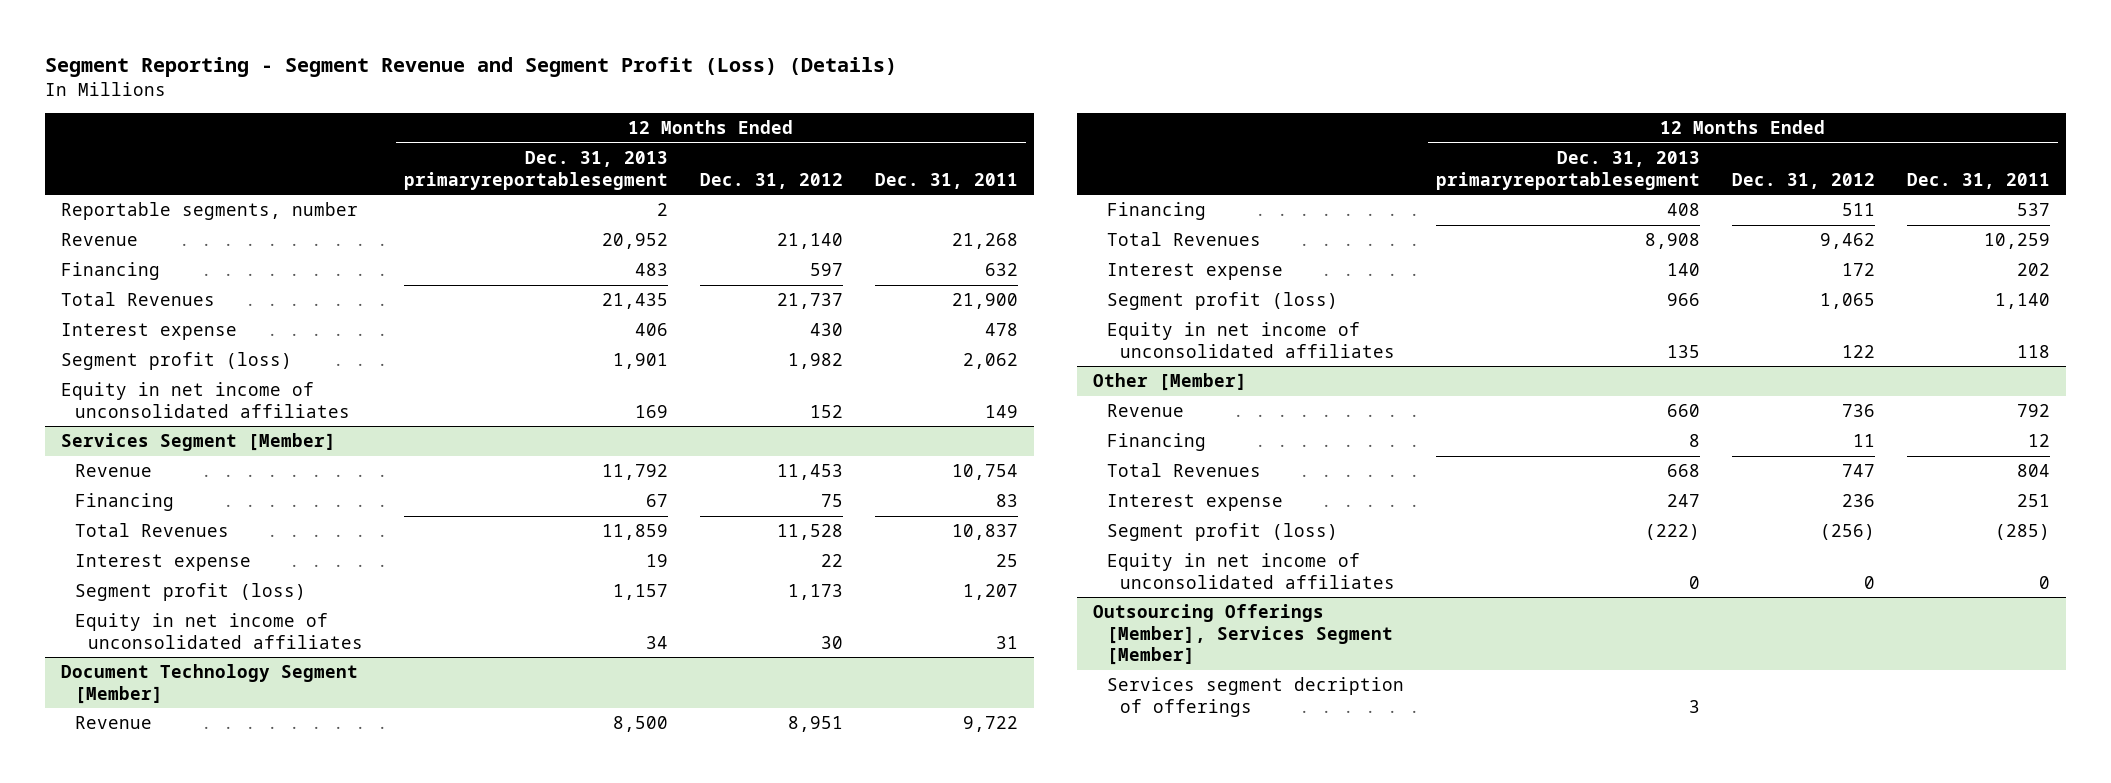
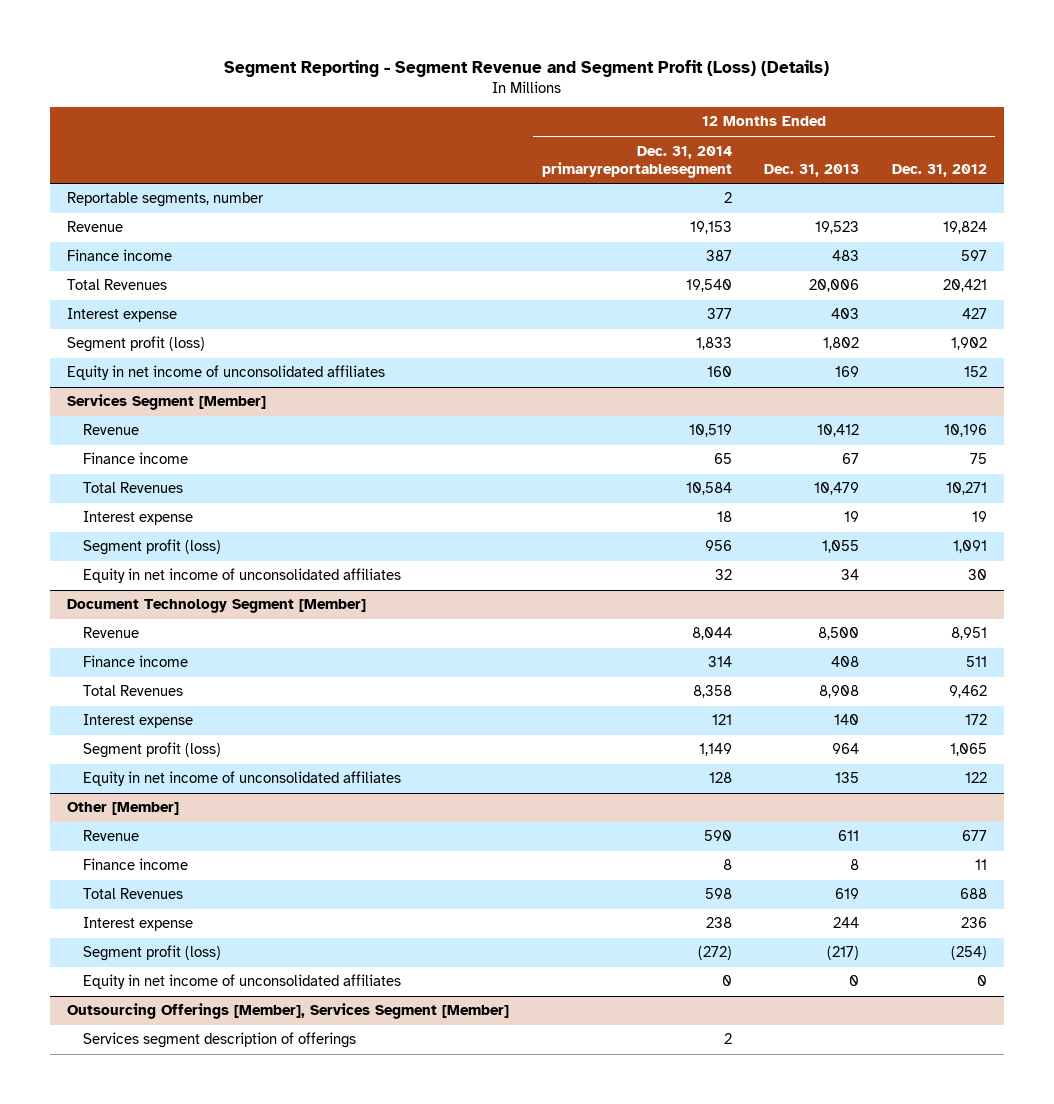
- | 12 Months Ended Dec. 31, 2013 primaryreportablesegment | 12 Months Ended Dec. 31, 2012 | 12 Months Ended Dec. 31, 2011
+ | 12 Months Ended Dec. 31, 2014 primaryreportablesegment | 12 Months Ended Dec. 31, 2013 | 12 Months Ended Dec. 31, 2012
- Revenue | 20,952 | 21,140 | 21,268
- Financing | 483 | 597 | 632
- Total Revenues | 21,435 | 21,737 | 21,900
- Interest expense | 406 | 430 | 478
- Segment profit (loss) | 1,901 | 1,982 | 2,062
+ Revenue | 19,153 | 19,523 | 19,824
+ Finance income | 387 | 483 | 597
+ Total Revenues | 19,540 | 20,006 | 20,421
+ Interest expense | 377 | 403 | 427
+ Segment profit (loss) | 1,833 | 1,802 | 1,902
@ Services Segment [Member]
- Revenue | 11,792 | 11,453 | 10,754
- Financing | 67 | 75 | 83
- Total Revenues | 11,859 | 11,528 | 10,837
- Interest expense | 19 | 22 | 25
- Segment profit (loss) | 1,157 | 1,173 | 1,207
+ Revenue | 10,519 | 10,412 | 10,196
+ Finance income | 65 | 67 | 75
+ Total Revenues | 10,584 | 10,479 | 10,271
+ Interest expense | 18 | 19 | 19
+ Segment profit (loss) | 956 | 1,055 | 1,091
@ Document Technology Segment [Member]
- Financing | 408 | 511 | 537
+ Finance income | 314 | 408 | 511
@ Other [Member]
- Revenue | 660 | 736 | 792
- Financing | 8 | 11 | 12
- Total Revenues | 668 | 747 | 804
+ Revenue | 590 | 611 | 677
+ Finance income | 8 | 8 | 11
+ Total Revenues | 598 | 619 | 688
- Segment profit (loss) | (222) | (256) | (285)
+ Segment profit (loss) | (272) | (217) | (254)
@ Outsourcing Offerings [Member], Services Segment [Member]
- Services segment decription of offerings | 3 | |
+ Services segment description of offerings | 2 | |

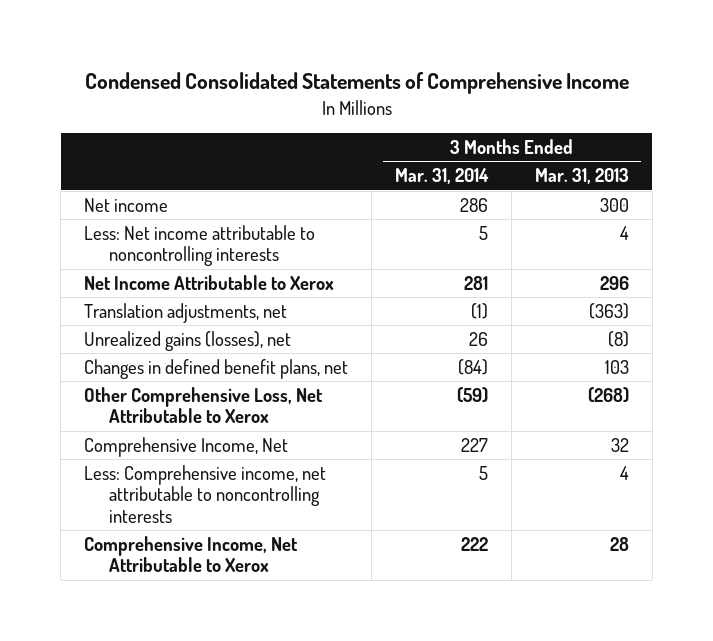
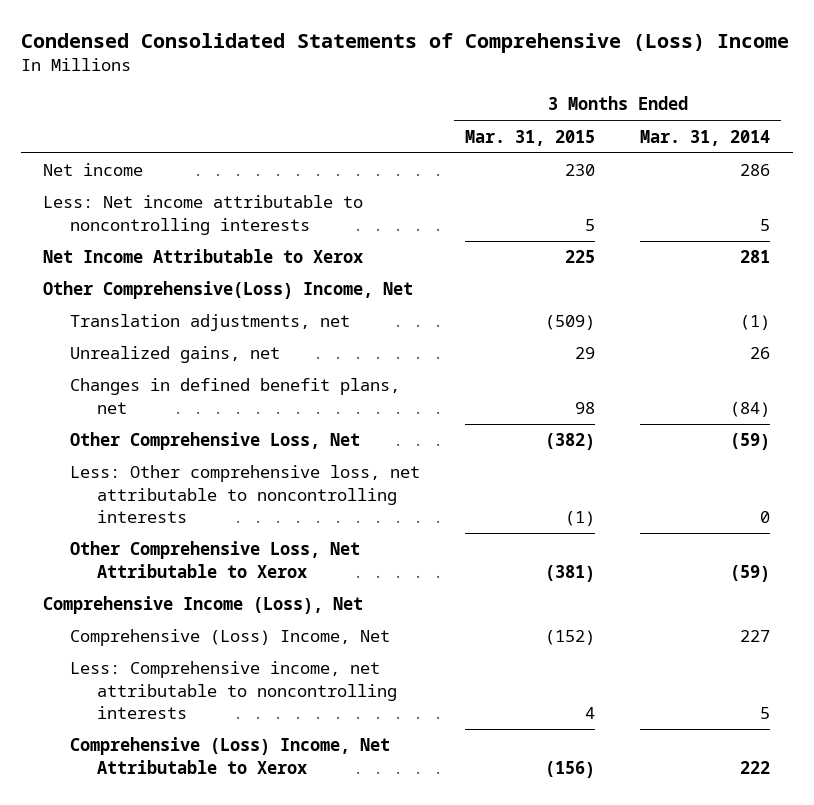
- Condensed Consolidated Statements of Comprehensive Income
+ Condensed Consolidated Statements of Comprehensive (Loss) Income
- | 3 Months Ended Mar. 31, 2014 | 3 Months Ended Mar. 31, 2013
+ | 3 Months Ended Mar. 31, 2015 | 3 Months Ended Mar. 31, 2014
+ Other Comprehensive(Loss) Income, Net
- Unrealized gains (losses), net | 26 | (8)
+ Unrealized gains, net | 29 | 26
+ Other Comprehensive Loss, Net | (382) | (59)
+ Less: Other comprehensive loss, net attributable to noncontrolling interests | (1) | 0
- Comprehensive Income, Net | 227 | 32
+ Comprehensive Income (Loss), Net
+ Comprehensive (Loss) Income, Net | (152) | 227
- Comprehensive Income, Net Attributable to Xerox | 222 | 28
+ Comprehensive (Loss) Income, Net Attributable to Xerox | (156) | 222

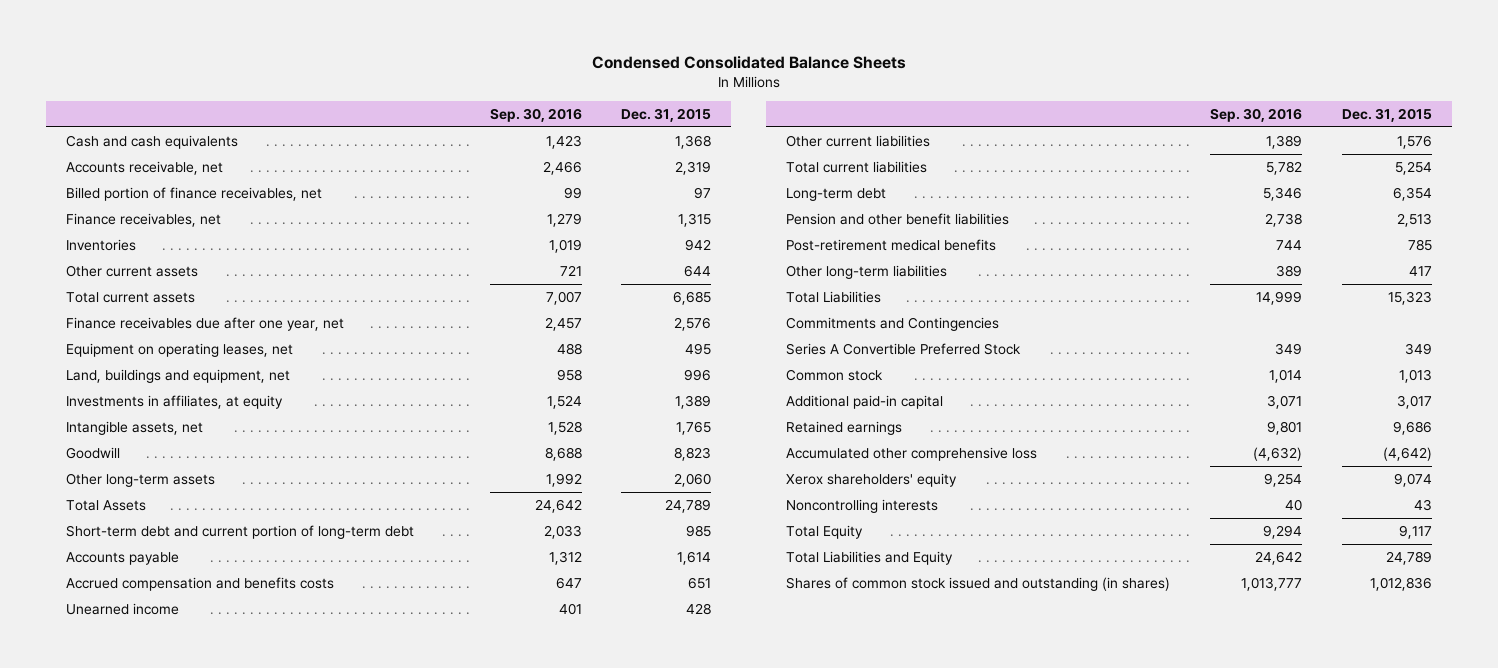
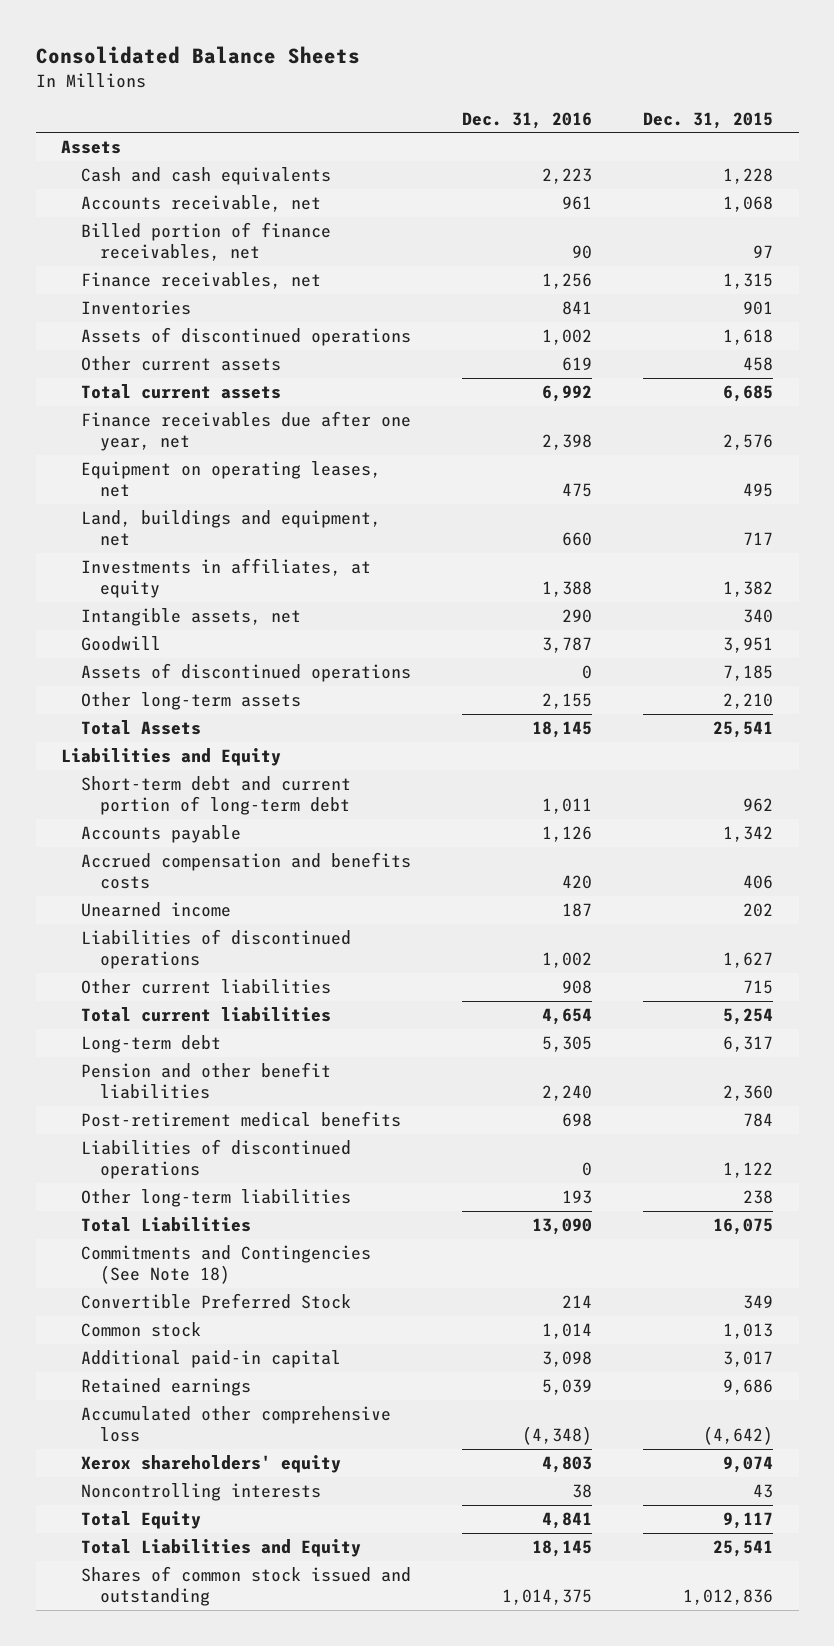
- Condensed Consolidated Balance Sheets
+ Consolidated Balance Sheets
- | Sep. 30, 2016 | Dec. 31, 2015
+ | Dec. 31, 2016 | Dec. 31, 2015
- Cash and cash equivalents | 1,423 | 1,368
- Accounts receivable, net | 2,466 | 2,319
+ Assets
+ Cash and cash equivalents | 2,223 | 1,228
+ Accounts receivable, net | 961 | 1,068
- Inventories | 1,019 | 942
- Other current assets | 721 | 644
+ Inventories | 841 | 901
+ Assets of discontinued operations | 1,002 | 1,618
+ Other current assets | 619 | 458
- Land, buildings and equipment, net | 958 | 996
- Investments in affiliates, at equity | 1,524 | 1,389
- Intangible assets, net | 1,528 | 1,765
- Goodwill | 8,688 | 8,823
- Other long-term assets | 1,992 | 2,060
- Total Assets | 24,642 | 24,789
- Short-term debt and current portion of long-term debt | 2,033 | 985
- Accounts payable | 1,312 | 1,614
- Accrued compensation and benefits costs | 647 | 651
- Unearned income | 401 | 428
- Other current liabilities | 1,389 | 1,576
+ Land, buildings and equipment, net | 660 | 717
+ Investments in affiliates, at equity | 1,388 | 1,382
+ Intangible assets, net | 290 | 340
+ Goodwill | 3,787 | 3,951
+ Assets of discontinued operations | 0 | 7,185
+ Other long-term assets | 2,155 | 2,210
+ Total Assets | 18,145 | 25,541
+ Liabilities and Equity
+ Short-term debt and current portion of long-term debt | 1,011 | 962
+ Accounts payable | 1,126 | 1,342
+ Accrued compensation and benefits costs | 420 | 406
+ Unearned income | 187 | 202
+ Liabilities of discontinued operations | 1,002 | 1,627
+ Other current liabilities | 908 | 715
- Long-term debt | 5,346 | 6,354
- Pension and other benefit liabilities | 2,738 | 2,513
- Post-retirement medical benefits | 744 | 785
- Other long-term liabilities | 389 | 417
- Total Liabilities | 14,999 | 15,323
- Commitments and Contingencies
- Series A Convertible Preferred Stock | 349 | 349
+ Long-term debt | 5,305 | 6,317
+ Pension and other benefit liabilities | 2,240 | 2,360
+ Post-retirement medical benefits | 698 | 784
+ Liabilities of discontinued operations | 0 | 1,122
+ Other long-term liabilities | 193 | 238
+ Total Liabilities | 13,090 | 16,075
+ Commitments and Contingencies (See Note 18)
+ Convertible Preferred Stock | 214 | 349
- Total Liabilities and Equity | 24,642 | 24,789
- Shares of common stock issued and outstanding (in shares) | 1,013,777 | 1,012,836
+ Total Liabilities and Equity | 18,145 | 25,541
+ Shares of common stock issued and outstanding | 1,014,375 | 1,012,836

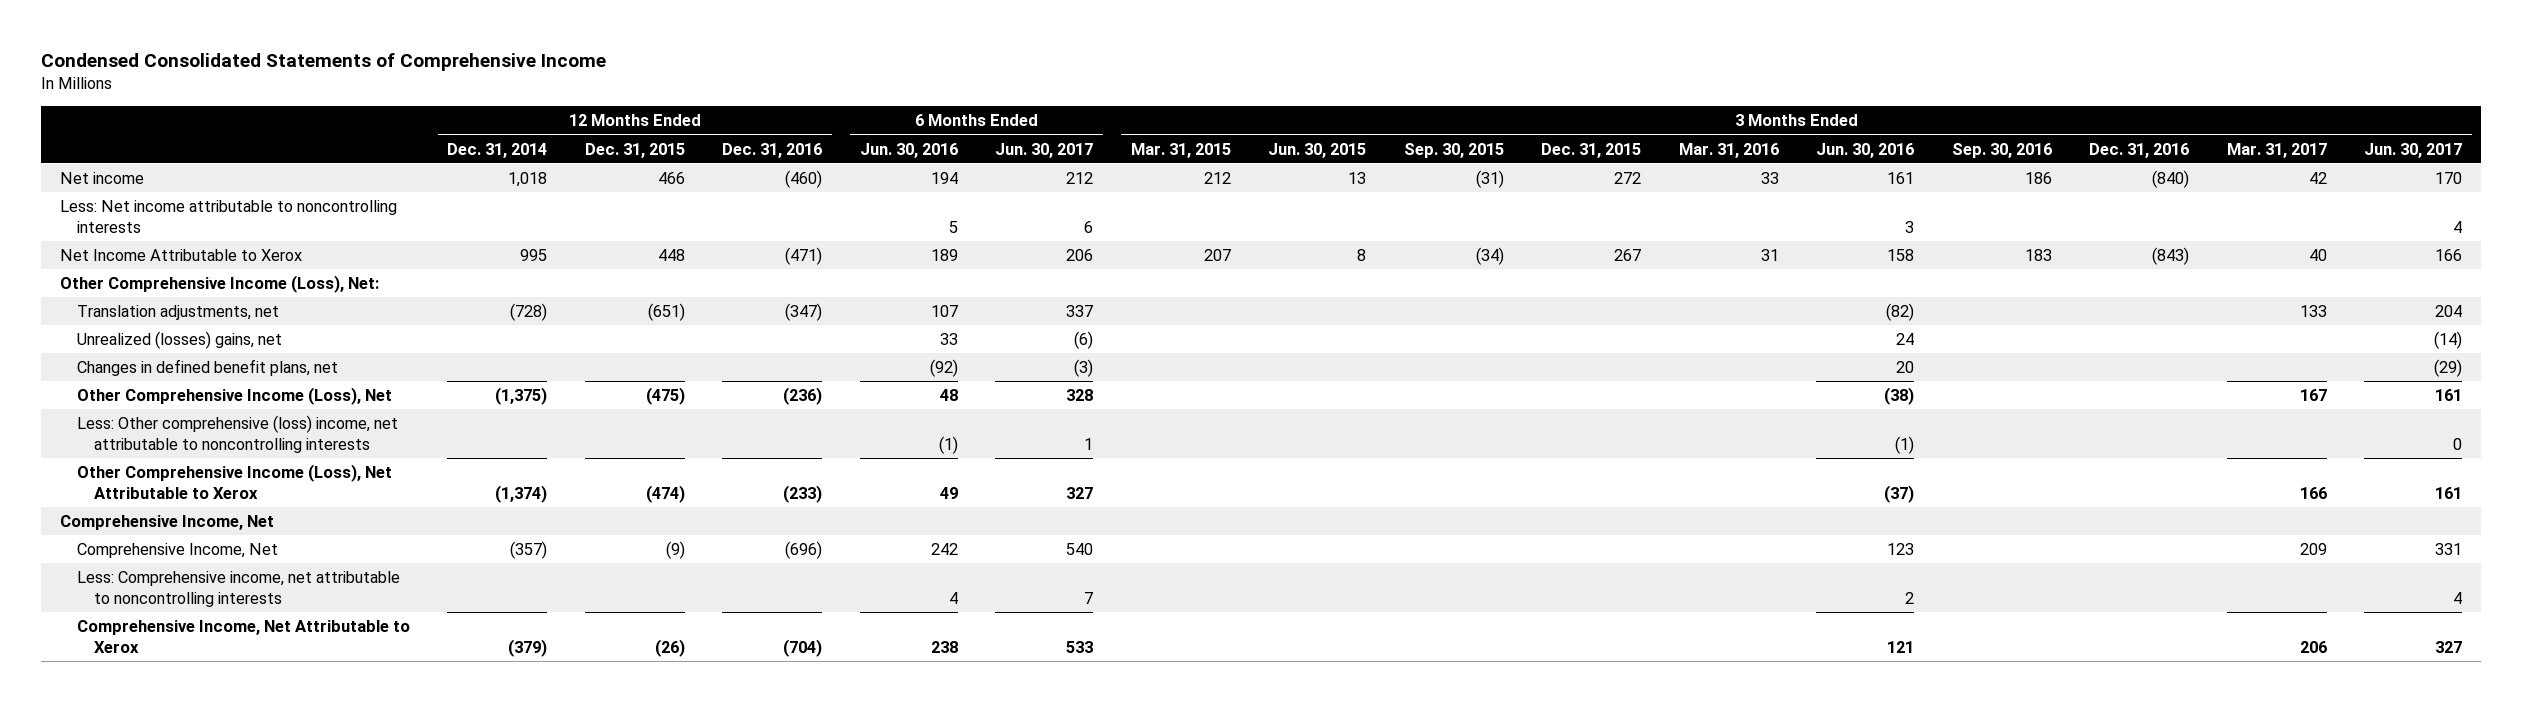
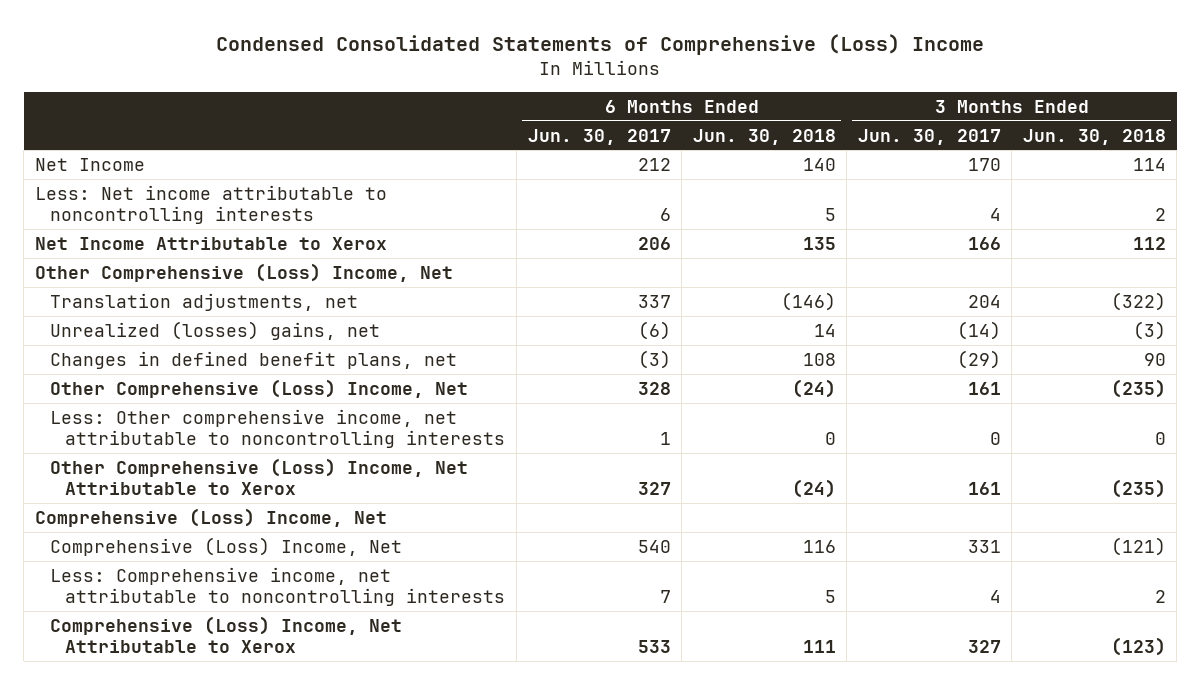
- Condensed Consolidated Statements of Comprehensive Income
+ Condensed Consolidated Statements of Comprehensive (Loss) Income
- | 12 Months Ended Dec. 31, 2014 | 12 Months Ended Dec. 31, 2015 | 12 Months Ended Dec. 31, 2016 | 6 Months Ended Jun. 30, 2016 | 6 Months Ended Jun. 30, 2017 | 3 Months Ended Mar. 31, 2015 | 3 Months Ended Jun. 30, 2015 | 3 Months Ended Sep. 30, 2015 | 3 Months Ended Dec. 31, 2015 | 3 Months Ended Mar. 31, 2016 | 3 Months Ended Jun. 30, 2016 | 3 Months Ended Sep. 30, 2016 | 3 Months Ended Dec. 31, 2016 | 3 Months Ended Mar. 31, 2017 | 3 Months Ended Jun. 30, 2017
+ | 6 Months Ended Jun. 30, 2017 | 6 Months Ended Jun. 30, 2018 | 3 Months Ended Jun. 30, 2017 | 3 Months Ended Jun. 30, 2018
- Net income | 1,018 | 466 | (460) | 194 | 212 | 212 | 13 | (31) | 272 | 33 | 161 | 186 | (840) | 42 | 170
+ Net Income | 212 | 140 | 170 | 114
- Other Comprehensive Income (Loss), Net:
+ Other Comprehensive (Loss) Income, Net
- Other Comprehensive Income (Loss), Net | (1,375) | (475) | (236) | 48 | 328 | | | | | | (38) | | | 167 | 161
- Less: Other comprehensive (loss) income, net attributable to noncontrolling interests | | | | (1) | 1 | | | | | | (1) | | | | 0
- Other Comprehensive Income (Loss), Net Attributable to Xerox | (1,374) | (474) | (233) | 49 | 327 | | | | | | (37) | | | 166 | 161
- Comprehensive Income, Net
- Comprehensive Income, Net | (357) | (9) | (696) | 242 | 540 | | | | | | 123 | | | 209 | 331
+ Other Comprehensive (Loss) Income, Net | 328 | (24) | 161 | (235)
+ Less: Other comprehensive income, net attributable to noncontrolling interests | 1 | 0 | 0 | 0
+ Other Comprehensive (Loss) Income, Net Attributable to Xerox | 327 | (24) | 161 | (235)
+ Comprehensive (Loss) Income, Net
+ Comprehensive (Loss) Income, Net | 540 | 116 | 331 | (121)
- Comprehensive Income, Net Attributable to Xerox | (379) | (26) | (704) | 238 | 533 | | | | | | 121 | | | 206 | 327
+ Comprehensive (Loss) Income, Net Attributable to Xerox | 533 | 111 | 327 | (123)

